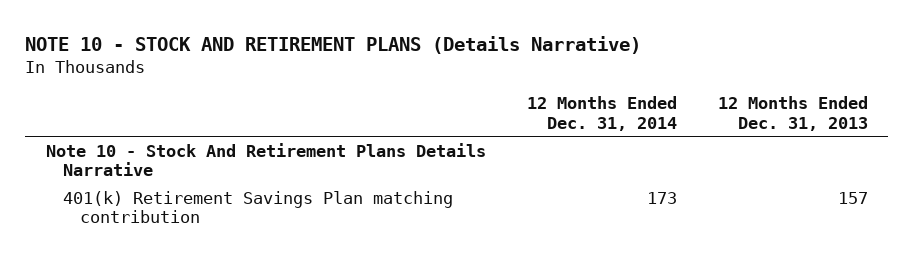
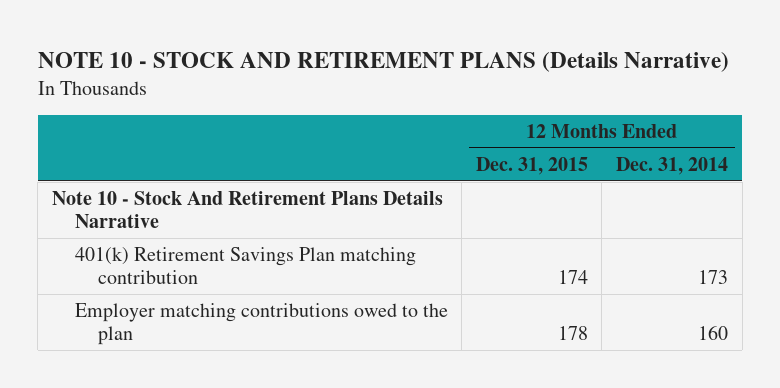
- | 12 Months Ended Dec. 31, 2014 | 12 Months Ended Dec. 31, 2013
+ | 12 Months Ended Dec. 31, 2015 | 12 Months Ended Dec. 31, 2014
+ Employer matching contributions owed to the plan | 178 | 160

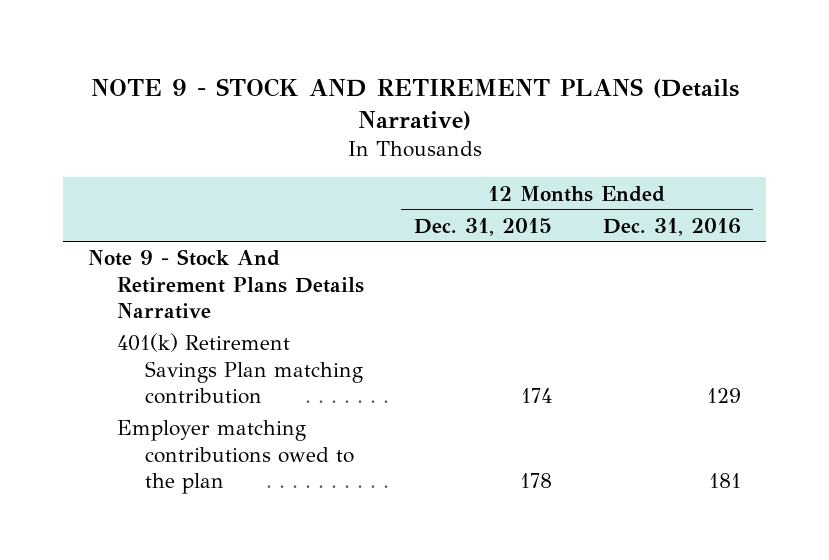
- NOTE 10 - STOCK AND RETIREMENT PLANS (Details Narrative)
+ NOTE 9 - STOCK AND RETIREMENT PLANS (Details Narrative)
- | 12 Months Ended Dec. 31, 2015 | 12 Months Ended Dec. 31, 2014
+ | 12 Months Ended Dec. 31, 2015 | 12 Months Ended Dec. 31, 2016
- Note 10 - Stock And Retirement Plans Details Narrative
+ Note 9 - Stock And Retirement Plans Details Narrative

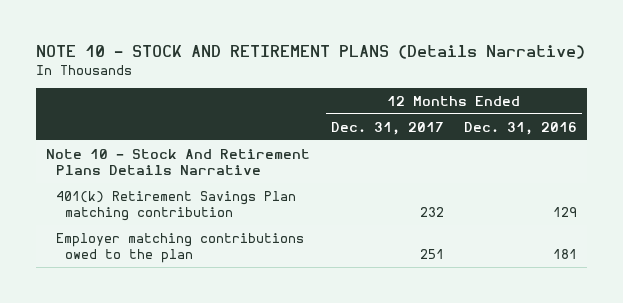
- NOTE 9 - STOCK AND RETIREMENT PLANS (Details Narrative)
+ NOTE 10 - STOCK AND RETIREMENT PLANS (Details Narrative)
- | 12 Months Ended Dec. 31, 2015 | 12 Months Ended Dec. 31, 2016
+ | 12 Months Ended Dec. 31, 2017 | 12 Months Ended Dec. 31, 2016
- Note 9 - Stock And Retirement Plans Details Narrative
+ Note 10 - Stock And Retirement Plans Details Narrative

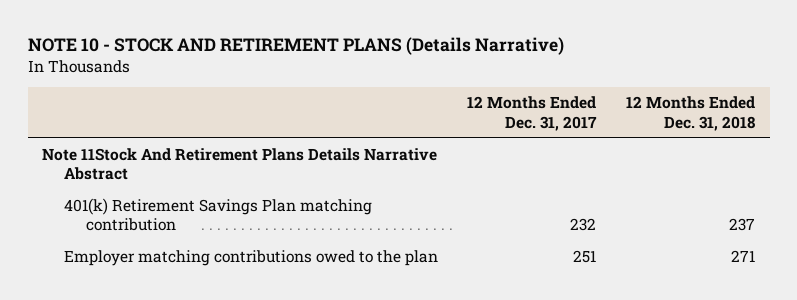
- | 12 Months Ended Dec. 31, 2017 | 12 Months Ended Dec. 31, 2016
+ | 12 Months Ended Dec. 31, 2017 | 12 Months Ended Dec. 31, 2018
- Note 10 - Stock And Retirement Plans Details Narrative
+ Note 11Stock And Retirement Plans Details Narrative Abstract

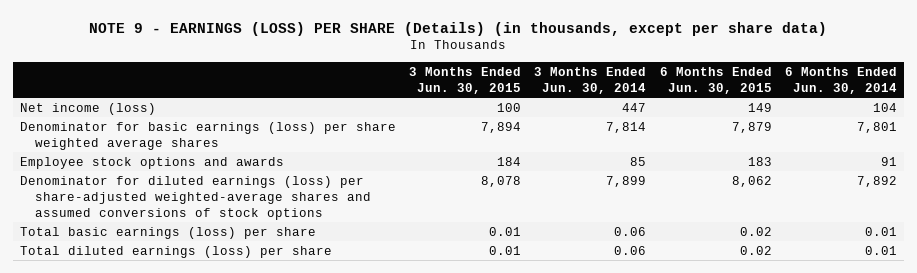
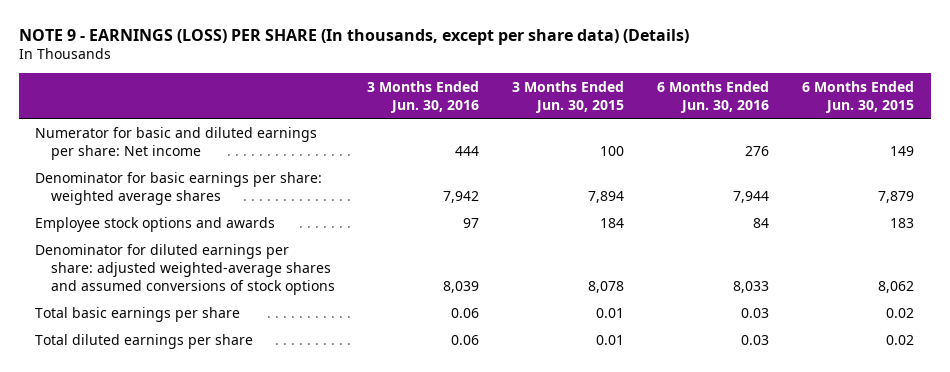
- NOTE 9 - EARNINGS (LOSS) PER SHARE (Details) (in thousands, except per share data)
+ NOTE 9 - EARNINGS (LOSS) PER SHARE (In thousands, except per share data) (Details)
- | 3 Months Ended Jun. 30, 2015 | 3 Months Ended Jun. 30, 2014 | 6 Months Ended Jun. 30, 2015 | 6 Months Ended Jun. 30, 2014
+ | 3 Months Ended Jun. 30, 2016 | 3 Months Ended Jun. 30, 2015 | 6 Months Ended Jun. 30, 2016 | 6 Months Ended Jun. 30, 2015
- Net income (loss) | 100 | 447 | 149 | 104
- Denominator for basic earnings (loss) per share weighted average shares | 7,894 | 7,814 | 7,879 | 7,801
+ Numerator for basic and diluted earnings per share: Net income | 444 | 100 | 276 | 149
+ Denominator for basic earnings per share: weighted average shares | 7,942 | 7,894 | 7,944 | 7,879
- Denominator for diluted earnings (loss) per share-adjusted weighted-average shares and assumed conversions of stock options | 8,078 | 7,899 | 8,062 | 7,892
- Total basic earnings (loss) per share | 0.01 | 0.06 | 0.02 | 0.01
- Total diluted earnings (loss) per share | 0.01 | 0.06 | 0.02 | 0.01
+ Denominator for diluted earnings per share: adjusted weighted-average shares and assumed conversions of stock options | 8,039 | 8,078 | 8,033 | 8,062
+ Total basic earnings per share | 0.06 | 0.01 | 0.03 | 0.02
+ Total diluted earnings per share | 0.06 | 0.01 | 0.03 | 0.02

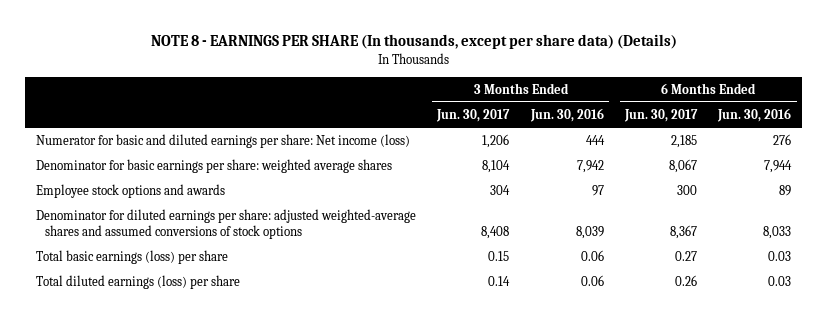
- NOTE 9 - EARNINGS (LOSS) PER SHARE (In thousands, except per share data) (Details)
+ NOTE 8 - EARNINGS PER SHARE (In thousands, except per share data) (Details)
- | 3 Months Ended Jun. 30, 2016 | 3 Months Ended Jun. 30, 2015 | 6 Months Ended Jun. 30, 2016 | 6 Months Ended Jun. 30, 2015
+ | 3 Months Ended Jun. 30, 2017 | 3 Months Ended Jun. 30, 2016 | 6 Months Ended Jun. 30, 2017 | 6 Months Ended Jun. 30, 2016
- Numerator for basic and diluted earnings per share: Net income | 444 | 100 | 276 | 149
+ Numerator for basic and diluted earnings per share: Net income (loss) | 1,206 | 444 | 2,185 | 276
- Employee stock options and awards | 97 | 184 | 84 | 183
+ Employee stock options and awards | 304 | 97 | 300 | 89
- Total basic earnings per share | 0.06 | 0.01 | 0.03 | 0.02
- Total diluted earnings per share | 0.06 | 0.01 | 0.03 | 0.02
+ Total basic earnings (loss) per share | 0.15 | 0.06 | 0.27 | 0.03
+ Total diluted earnings (loss) per share | 0.14 | 0.06 | 0.26 | 0.03

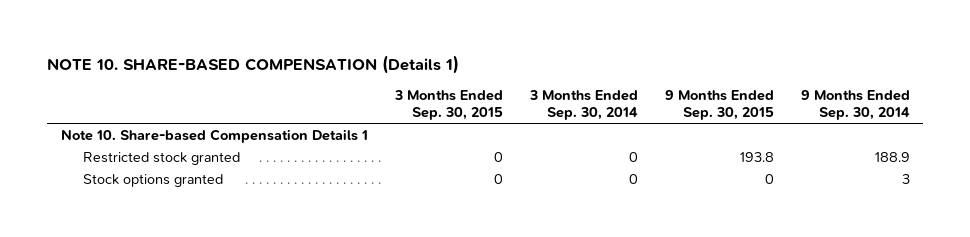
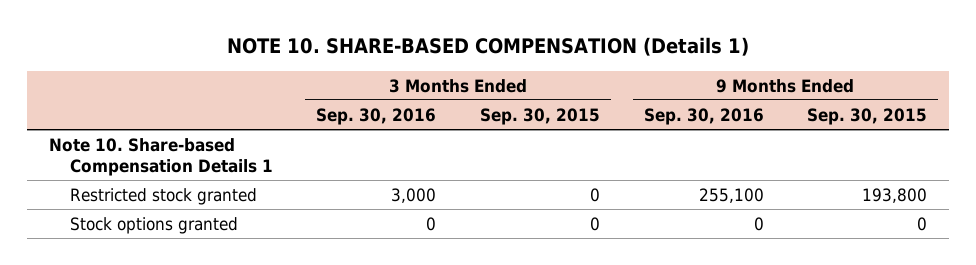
- | 3 Months Ended Sep. 30, 2015 | 3 Months Ended Sep. 30, 2014 | 9 Months Ended Sep. 30, 2015 | 9 Months Ended Sep. 30, 2014
+ | 3 Months Ended Sep. 30, 2016 | 3 Months Ended Sep. 30, 2015 | 9 Months Ended Sep. 30, 2016 | 9 Months Ended Sep. 30, 2015
- Restricted stock granted | 0 | 0 | 193.8 | 188.9
+ Restricted stock granted | 3,000 | 0 | 255,100 | 193,800

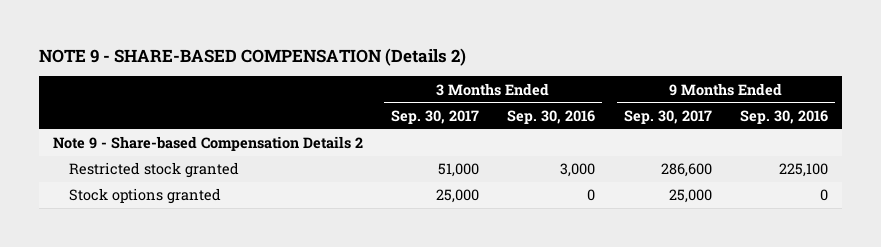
- NOTE 10. SHARE-BASED COMPENSATION (Details 1)
+ NOTE 9 - SHARE-BASED COMPENSATION (Details 2)
- | 3 Months Ended Sep. 30, 2016 | 3 Months Ended Sep. 30, 2015 | 9 Months Ended Sep. 30, 2016 | 9 Months Ended Sep. 30, 2015
+ | 3 Months Ended Sep. 30, 2017 | 3 Months Ended Sep. 30, 2016 | 9 Months Ended Sep. 30, 2017 | 9 Months Ended Sep. 30, 2016
- Note 10. Share-based Compensation Details 1
- Restricted stock granted | 3,000 | 0 | 255,100 | 193,800
+ Note 9 - Share-based Compensation Details 2
+ Restricted stock granted | 51,000 | 3,000 | 286,600 | 225,100

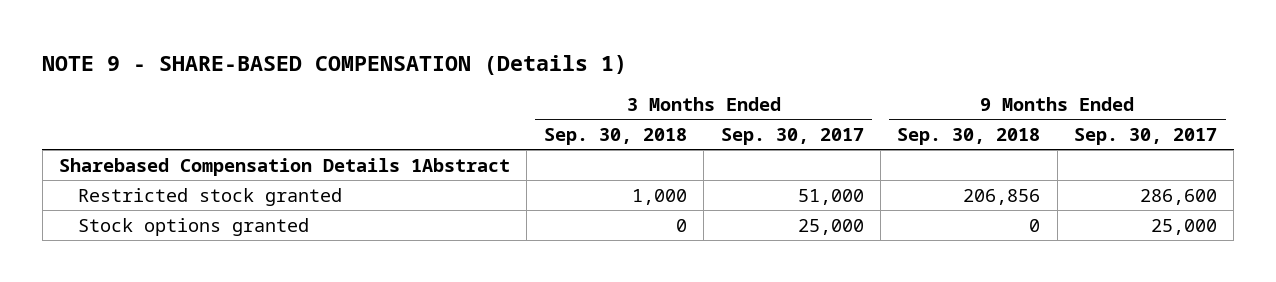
- NOTE 9 - SHARE-BASED COMPENSATION (Details 2)
+ NOTE 9 - SHARE-BASED COMPENSATION (Details 1)
- | 3 Months Ended Sep. 30, 2017 | 3 Months Ended Sep. 30, 2016 | 9 Months Ended Sep. 30, 2017 | 9 Months Ended Sep. 30, 2016
+ | 3 Months Ended Sep. 30, 2018 | 3 Months Ended Sep. 30, 2017 | 9 Months Ended Sep. 30, 2018 | 9 Months Ended Sep. 30, 2017
- Note 9 - Share-based Compensation Details 2
+ Sharebased Compensation Details 1Abstract

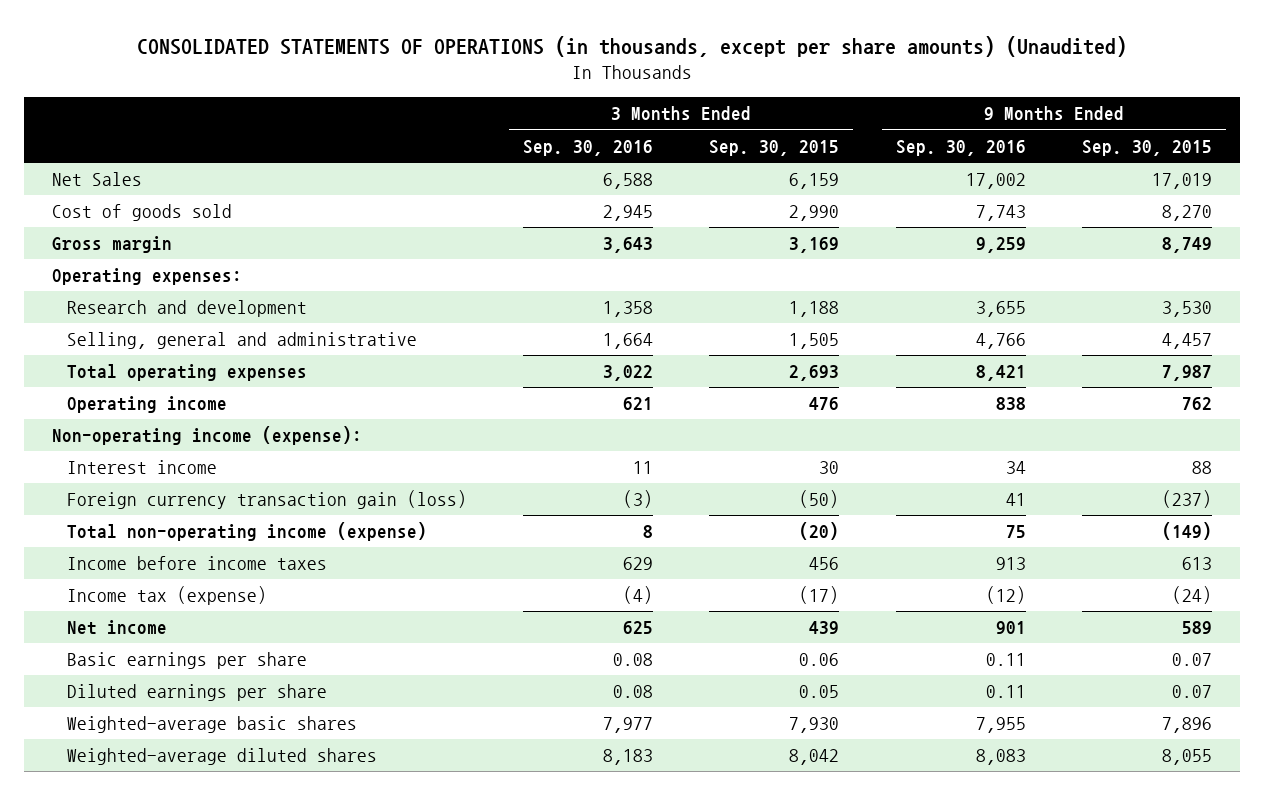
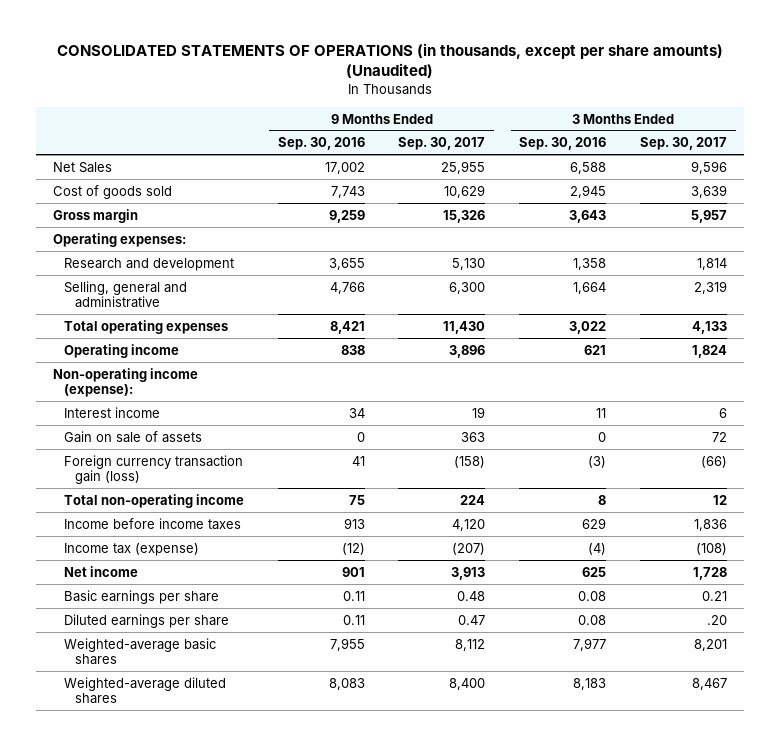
- | 3 Months Ended Sep. 30, 2016 | 3 Months Ended Sep. 30, 2015 | 9 Months Ended Sep. 30, 2016 | 9 Months Ended Sep. 30, 2015
+ | 9 Months Ended Sep. 30, 2016 | 9 Months Ended Sep. 30, 2017 | 3 Months Ended Sep. 30, 2016 | 3 Months Ended Sep. 30, 2017
+ Gain on sale of assets | 0 | 363 | 0 | 72
- Total non-operating income (expense) | 8 | (20) | 75 | (149)
+ Total non-operating income | 75 | 224 | 8 | 12

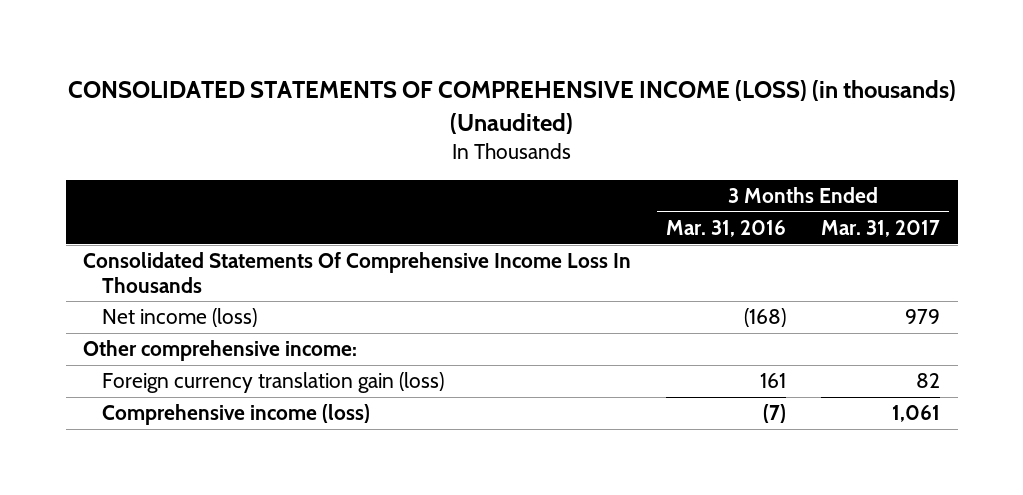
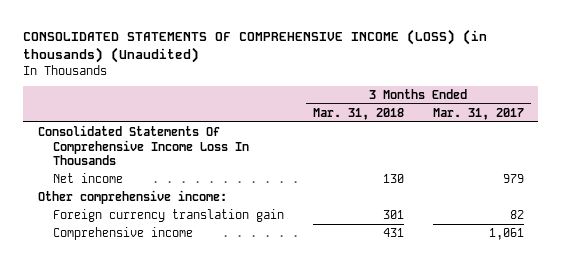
- | 3 Months Ended Mar. 31, 2016 | 3 Months Ended Mar. 31, 2017
+ | 3 Months Ended Mar. 31, 2018 | 3 Months Ended Mar. 31, 2017
- Net income (loss) | (168) | 979
+ Net income | 130 | 979
- Foreign currency translation gain (loss) | 161 | 82
- Comprehensive income (loss) | (7) | 1,061
+ Foreign currency translation gain | 301 | 82
+ Comprehensive income | 431 | 1,061

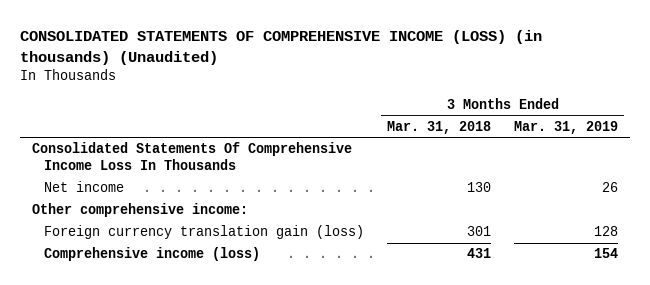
- | 3 Months Ended Mar. 31, 2018 | 3 Months Ended Mar. 31, 2017
+ | 3 Months Ended Mar. 31, 2018 | 3 Months Ended Mar. 31, 2019
- Foreign currency translation gain | 301 | 82
- Comprehensive income | 431 | 1,061
+ Foreign currency translation gain (loss) | 301 | 128
+ Comprehensive income (loss) | 431 | 154

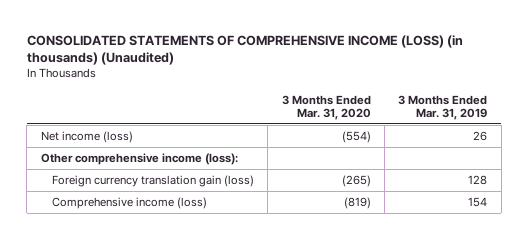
- | 3 Months Ended Mar. 31, 2018 | 3 Months Ended Mar. 31, 2019
+ | 3 Months Ended Mar. 31, 2020 | 3 Months Ended Mar. 31, 2019
- Consolidated Statements Of Comprehensive Income Loss In Thousands
- Net income | 130 | 26
- Other comprehensive income:
+ Net income (loss) | (554) | 26
+ Other comprehensive income (loss):

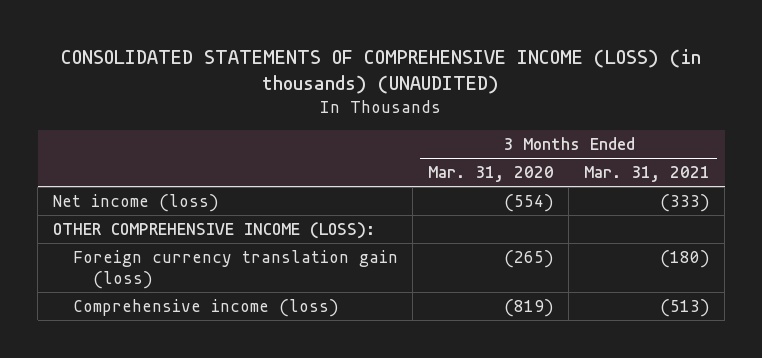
- CONSOLIDATED STATEMENTS OF COMPREHENSIVE INCOME (LOSS) (in thousands) (Unaudited)
+ CONSOLIDATED STATEMENTS OF COMPREHENSIVE INCOME (LOSS) (in thousands) (UNAUDITED)
- | 3 Months Ended Mar. 31, 2020 | 3 Months Ended Mar. 31, 2019
+ | 3 Months Ended Mar. 31, 2020 | 3 Months Ended Mar. 31, 2021
- Other comprehensive income (loss):
+ OTHER COMPREHENSIVE INCOME (LOSS):

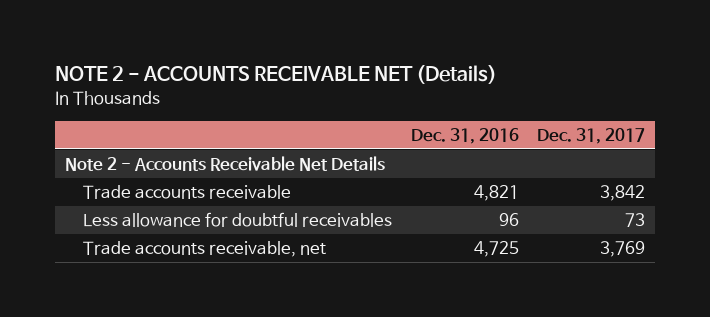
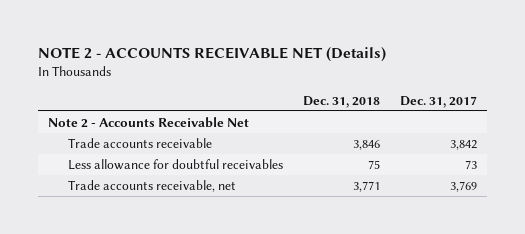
- | Dec. 31, 2016 | Dec. 31, 2017
+ | Dec. 31, 2018 | Dec. 31, 2017
- Note 2 - Accounts Receivable Net Details
+ Note 2 - Accounts Receivable Net

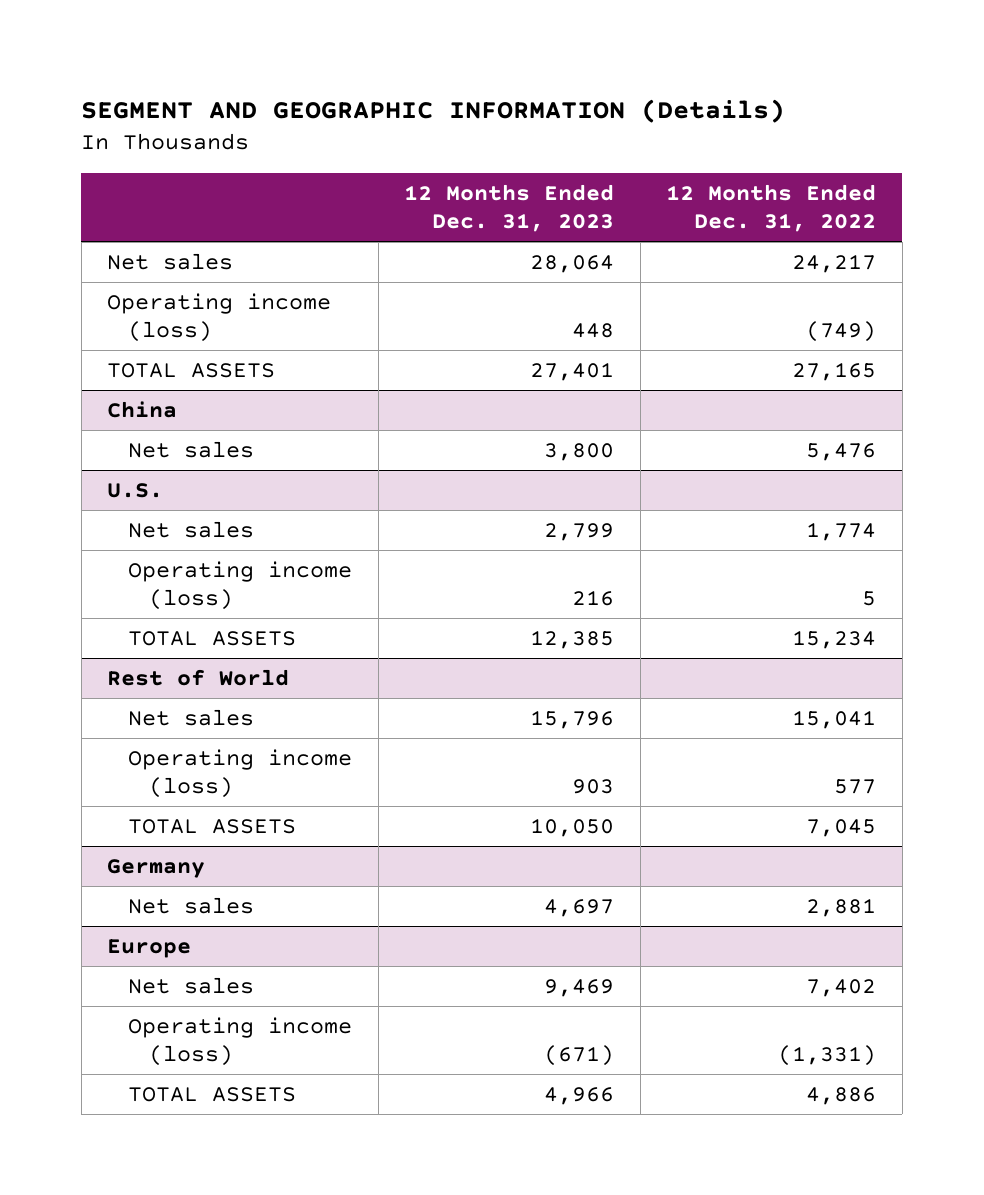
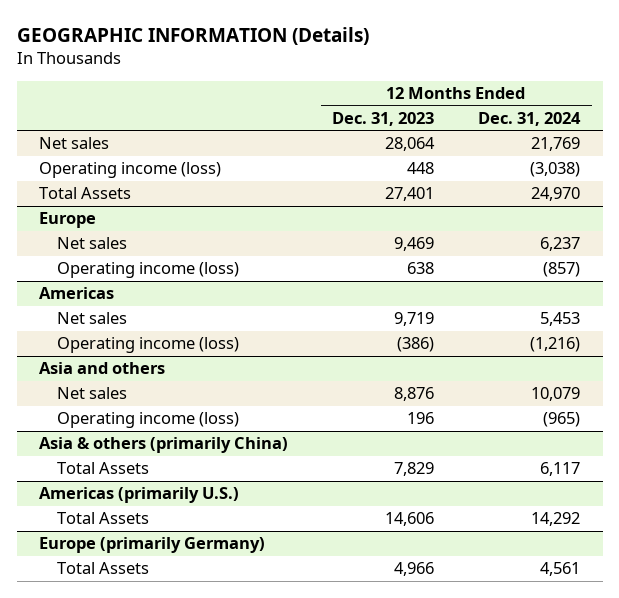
- SEGMENT AND GEOGRAPHIC INFORMATION (Details)
+ GEOGRAPHIC INFORMATION (Details)
- | 12 Months Ended Dec. 31, 2023 | 12 Months Ended Dec. 31, 2022
+ | 12 Months Ended Dec. 31, 2023 | 12 Months Ended Dec. 31, 2024
- TOTAL ASSETS | 27,401 | 27,165
- China
- Net sales | 3,800 | 5,476
- U.S.
- Net sales | 2,799 | 1,774
- Operating income (loss) | 216 | 5
- TOTAL ASSETS | 12,385 | 15,234
- Rest of World
- Net sales | 15,796 | 15,041
- Operating income (loss) | 903 | 577
- TOTAL ASSETS | 10,050 | 7,045
- Germany
- Net sales | 4,697 | 2,881
+ Total Assets | 27,401 | 24,970
@ Europe
- Operating income (loss) | (671) | (1,331)
- TOTAL ASSETS | 4,966 | 4,886
+ Operating income (loss) | 638 | (857)
+ Americas
+ Net sales | 9,719 | 5,453
+ Operating income (loss) | (386) | (1,216)
+ Asia and others
+ Net sales | 8,876 | 10,079
+ Operating income (loss) | 196 | (965)
+ Asia & others (primarily China)
+ Total Assets | 7,829 | 6,117
+ Americas (primarily U.S.)
+ Total Assets | 14,606 | 14,292
+ Europe (primarily Germany)
+ Total Assets | 4,966 | 4,561

